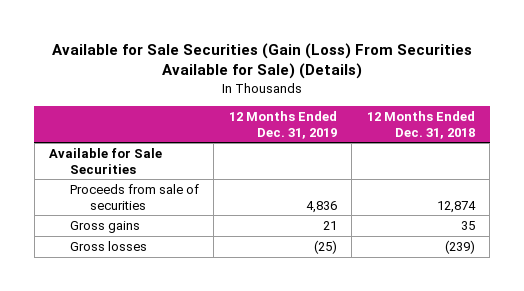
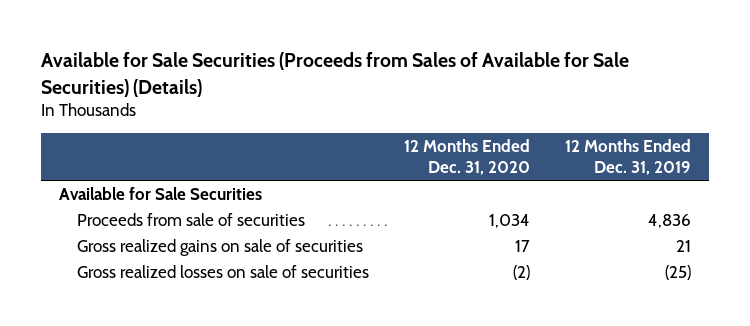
- Available for Sale Securities (Gain (Loss) From Securities Available for Sale) (Details)
+ Available for Sale Securities (Proceeds from Sales of Available for Sale Securities) (Details)
- | 12 Months Ended Dec. 31, 2019 | 12 Months Ended Dec. 31, 2018
+ | 12 Months Ended Dec. 31, 2020 | 12 Months Ended Dec. 31, 2019
- Gross gains | 21 | 35
- Gross losses | (25) | (239)
+ Gross realized gains on sale of securities | 17 | 21
+ Gross realized losses on sale of securities | (2) | (25)

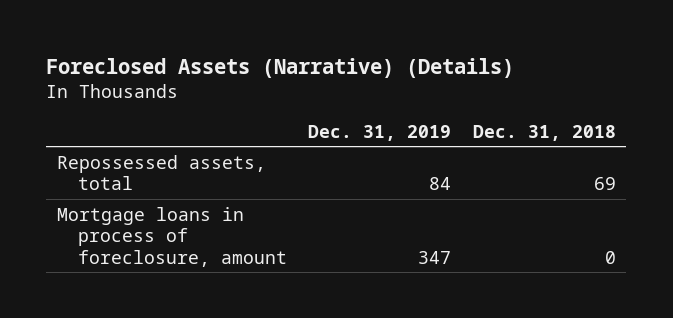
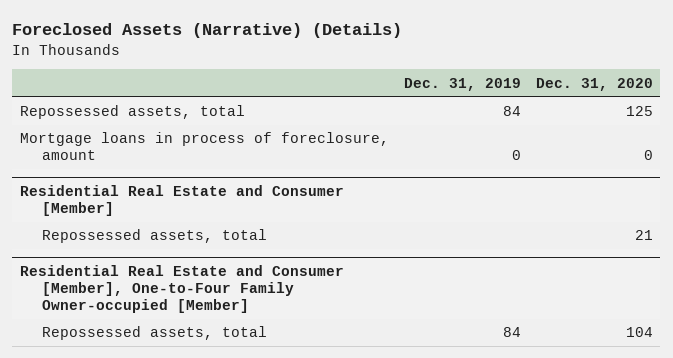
- | Dec. 31, 2019 | Dec. 31, 2018
+ | Dec. 31, 2019 | Dec. 31, 2020
- Mortgage loans in process of foreclosure, amount | 347 | 0
+ Mortgage loans in process of foreclosure, amount | 0 | 0
+ Residential Real Estate and Consumer [Member]
+ Repossessed assets, total | | 21
+ Residential Real Estate and Consumer [Member], One-to-Four Family Owner-occupied [Member]
+ Repossessed assets, total | 84 | 104

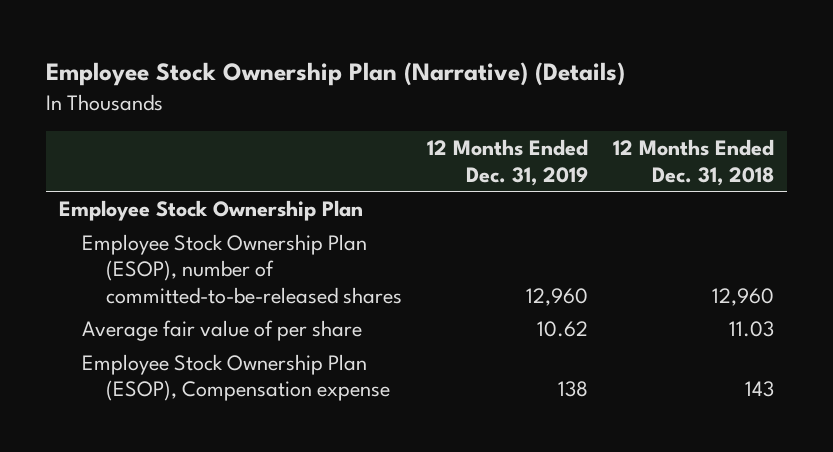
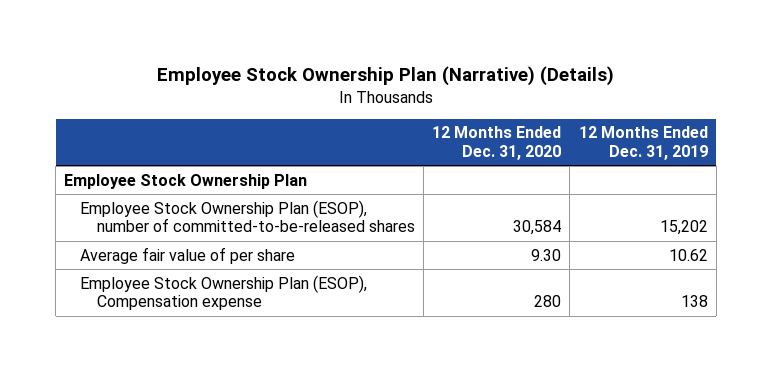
- | 12 Months Ended Dec. 31, 2019 | 12 Months Ended Dec. 31, 2018
+ | 12 Months Ended Dec. 31, 2020 | 12 Months Ended Dec. 31, 2019
- Employee Stock Ownership Plan (ESOP), number of committed-to-be-released shares | 12,960 | 12,960
+ Employee Stock Ownership Plan (ESOP), number of committed-to-be-released shares | 30,584 | 15,202

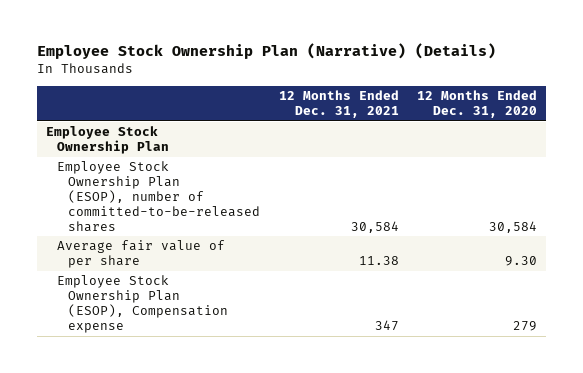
- | 12 Months Ended Dec. 31, 2020 | 12 Months Ended Dec. 31, 2019
+ | 12 Months Ended Dec. 31, 2021 | 12 Months Ended Dec. 31, 2020
- Employee Stock Ownership Plan (ESOP), Compensation expense | 280 | 138
+ Employee Stock Ownership Plan (ESOP), Compensation expense | 347 | 279

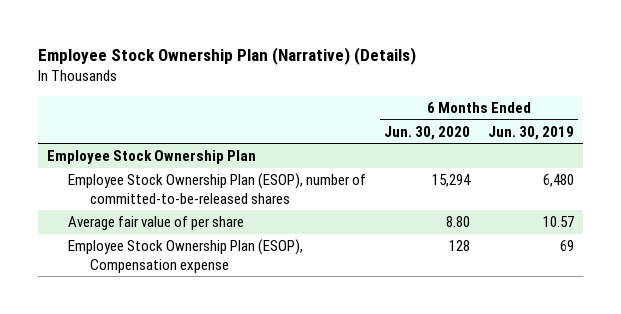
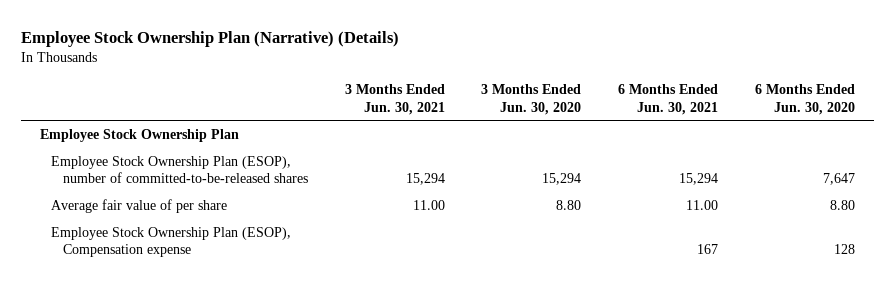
- | 6 Months Ended Jun. 30, 2020 | 6 Months Ended Jun. 30, 2019
+ | 3 Months Ended Jun. 30, 2021 | 3 Months Ended Jun. 30, 2020 | 6 Months Ended Jun. 30, 2021 | 6 Months Ended Jun. 30, 2020
- Employee Stock Ownership Plan (ESOP), number of committed-to-be-released shares | 15,294 | 6,480
+ Employee Stock Ownership Plan (ESOP), number of committed-to-be-released shares | 15,294 | 15,294 | 15,294 | 7,647

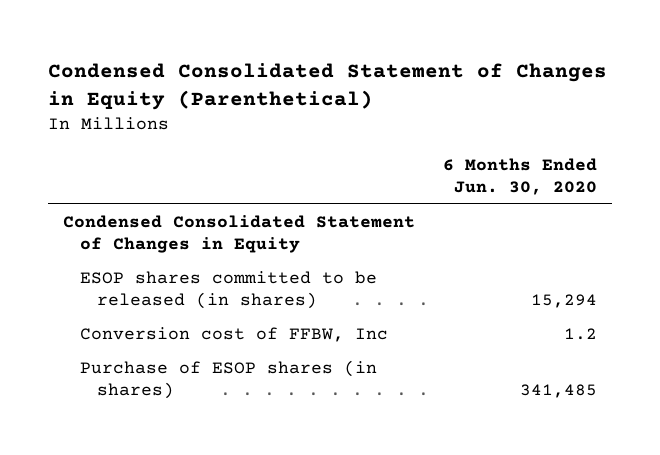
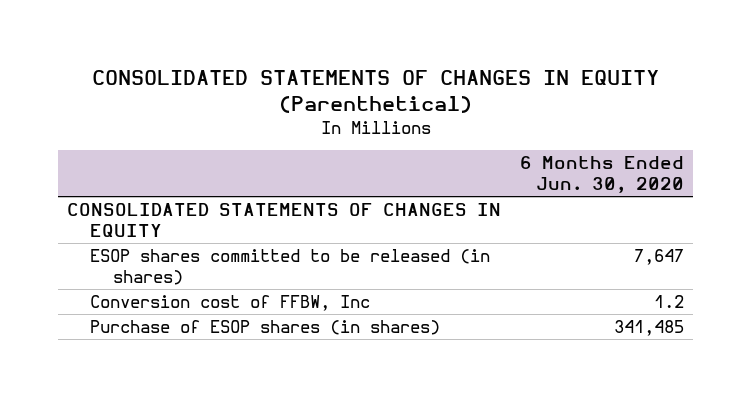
- Condensed Consolidated Statement of Changes in Equity (Parenthetical)
+ CONSOLIDATED STATEMENTS OF CHANGES IN EQUITY (Parenthetical)
- Condensed Consolidated Statement of Changes in Equity
- ESOP shares committed to be released (in shares) | 15,294
+ CONSOLIDATED STATEMENTS OF CHANGES IN EQUITY
+ ESOP shares committed to be released (in shares) | 7,647

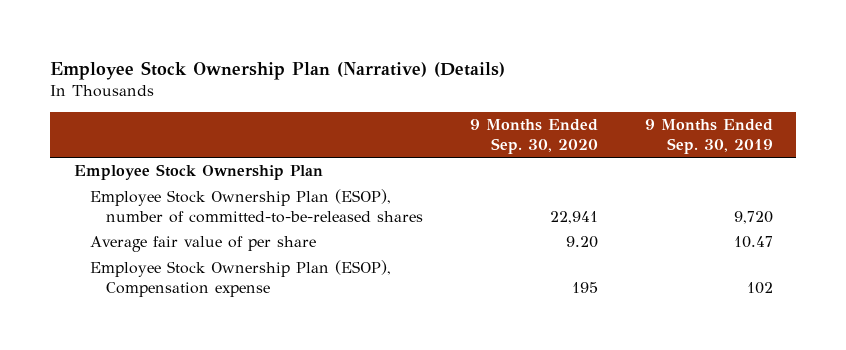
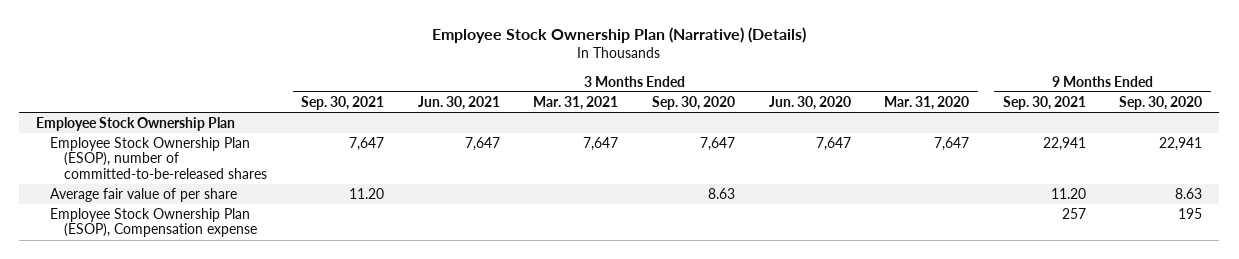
- | 9 Months Ended Sep. 30, 2020 | 9 Months Ended Sep. 30, 2019
+ | 3 Months Ended Sep. 30, 2021 | 3 Months Ended Jun. 30, 2021 | 3 Months Ended Mar. 31, 2021 | 3 Months Ended Sep. 30, 2020 | 3 Months Ended Jun. 30, 2020 | 3 Months Ended Mar. 31, 2020 | 9 Months Ended Sep. 30, 2021 | 9 Months Ended Sep. 30, 2020
- Average fair value of per share | 9.20 | 10.47
+ Average fair value of per share | 11.20 | | | 8.63 | | | 11.20 | 8.63

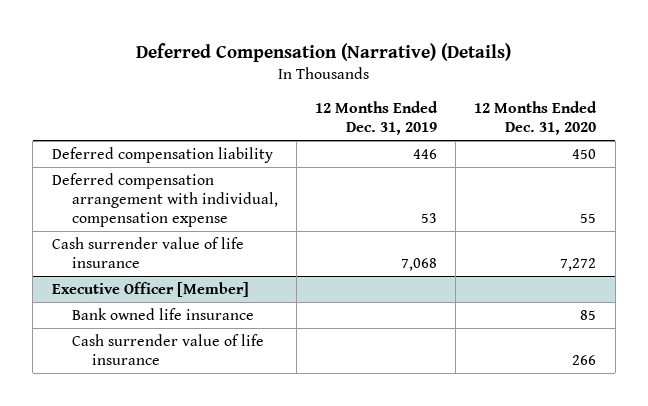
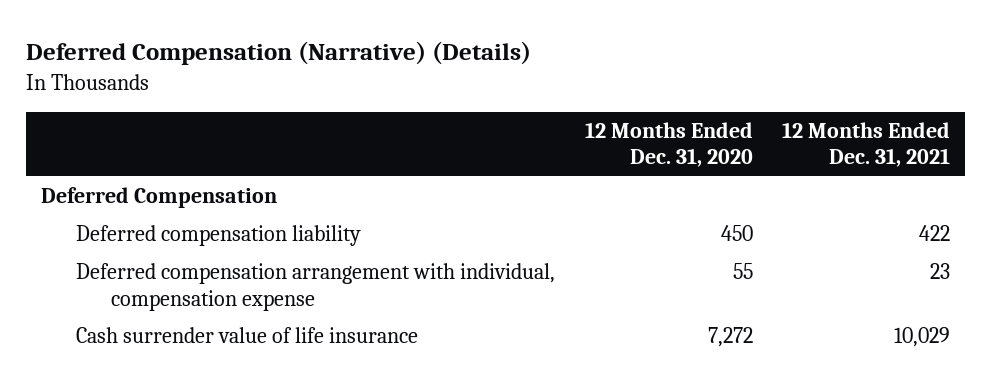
- | 12 Months Ended Dec. 31, 2019 | 12 Months Ended Dec. 31, 2020
+ | 12 Months Ended Dec. 31, 2020 | 12 Months Ended Dec. 31, 2021
+ Deferred Compensation
- Executive Officer [Member]
- Bank owned life insurance | | 85
- Cash surrender value of life insurance | | 266

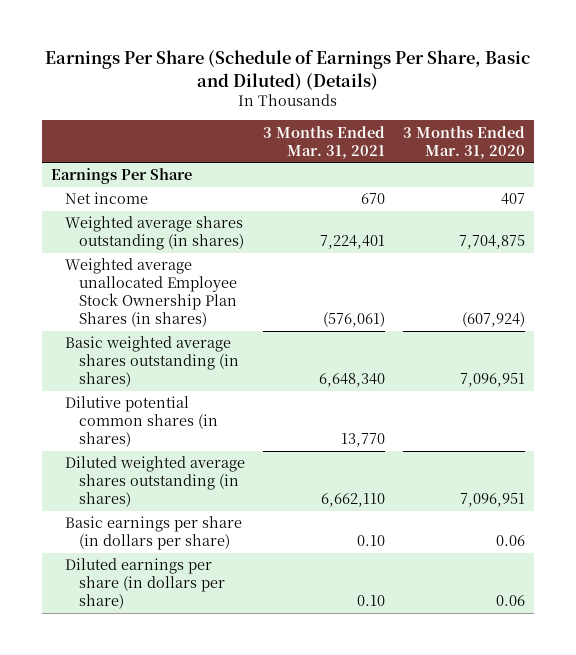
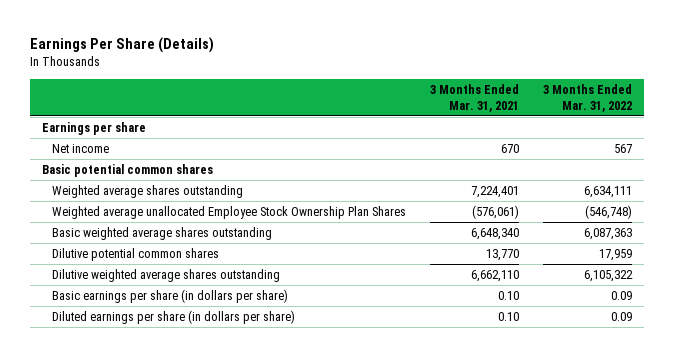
- Earnings Per Share (Schedule of Earnings Per Share, Basic and Diluted) (Details)
+ Earnings Per Share (Details)
- | 3 Months Ended Mar. 31, 2021 | 3 Months Ended Mar. 31, 2020
+ | 3 Months Ended Mar. 31, 2021 | 3 Months Ended Mar. 31, 2022
- Earnings Per Share
+ Earnings per share
- Weighted average shares outstanding (in shares) | 7,224,401 | 7,704,875
- Weighted average unallocated Employee Stock Ownership Plan Shares (in shares) | (576,061) | (607,924)
- Basic weighted average shares outstanding (in shares) | 6,648,340 | 7,096,951
- Dilutive potential common shares (in shares) | 13,770 |
- Diluted weighted average shares outstanding (in shares) | 6,662,110 | 7,096,951
+ Basic potential common shares
+ Weighted average shares outstanding | 7,224,401 | 6,634,111
+ Weighted average unallocated Employee Stock Ownership Plan Shares | (576,061) | (546,748)
+ Basic weighted average shares outstanding | 6,648,340 | 6,087,363
+ Dilutive potential common shares | 13,770 | 17,959
+ Dilutive weighted average shares outstanding | 6,662,110 | 6,105,322

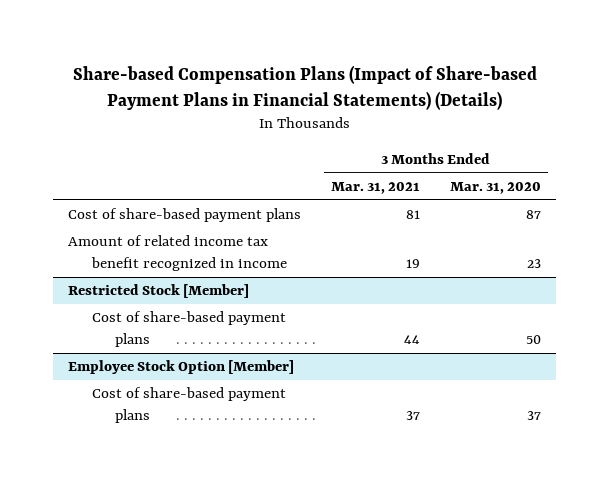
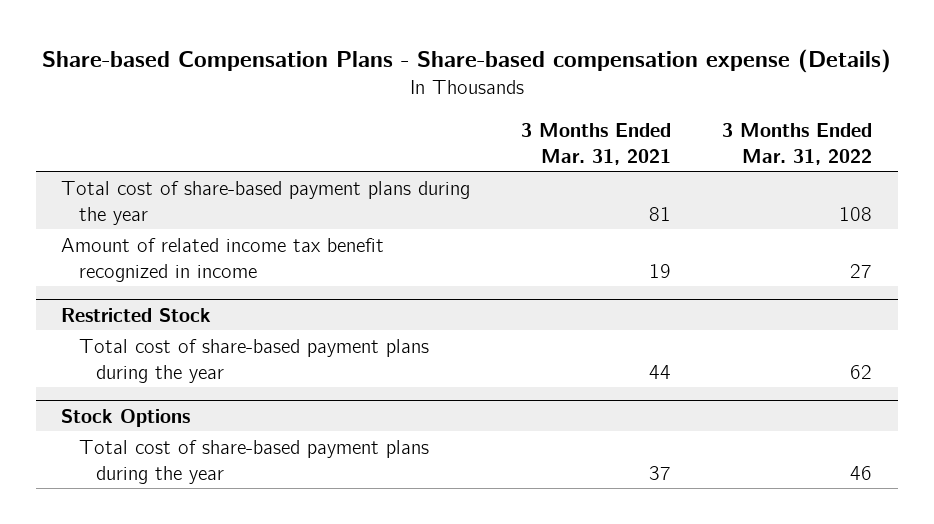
- Share-based Compensation Plans (Impact of Share-based Payment Plans in Financial Statements) (Details)
+ Share-based Compensation Plans - Share-based compensation expense (Details)
- | 3 Months Ended Mar. 31, 2021 | 3 Months Ended Mar. 31, 2020
+ | 3 Months Ended Mar. 31, 2021 | 3 Months Ended Mar. 31, 2022
- Cost of share-based payment plans | 81 | 87
+ Total cost of share-based payment plans during the year | 81 | 108
- Restricted Stock [Member]
- Cost of share-based payment plans | 44 | 50
- Employee Stock Option [Member]
- Cost of share-based payment plans | 37 | 37
+ Restricted Stock
+ Total cost of share-based payment plans during the year | 44 | 62
+ Stock Options
+ Total cost of share-based payment plans during the year | 37 | 46

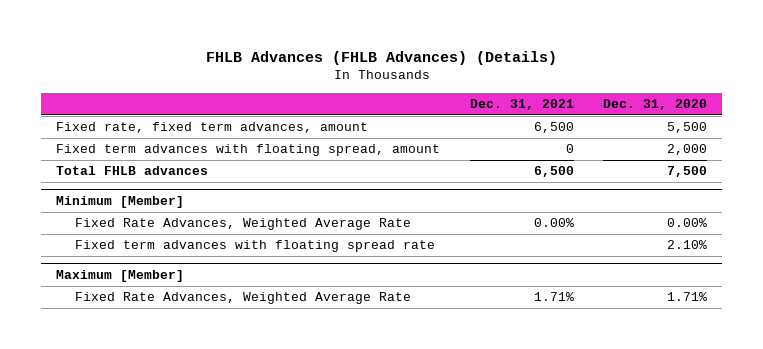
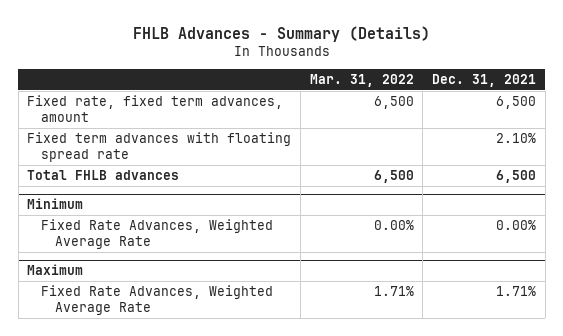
- FHLB Advances (FHLB Advances) (Details)
+ FHLB Advances - Summary (Details)
- | Dec. 31, 2021 | Dec. 31, 2020
+ | Mar. 31, 2022 | Dec. 31, 2021
- Fixed term advances with floating spread, amount | 0 | 2,000
+ Fixed term advances with floating spread rate | | 2.10%
- Minimum [Member]
+ Minimum
- Fixed term advances with floating spread rate | | 2.10%
- Maximum [Member]
+ Maximum

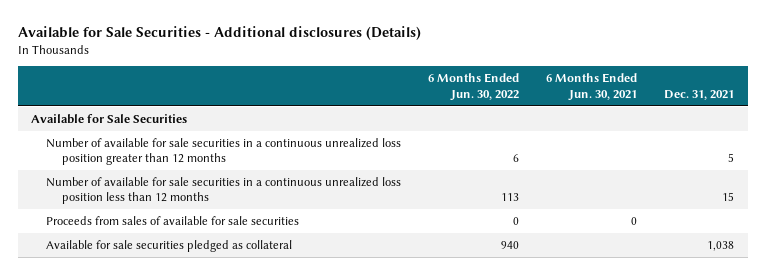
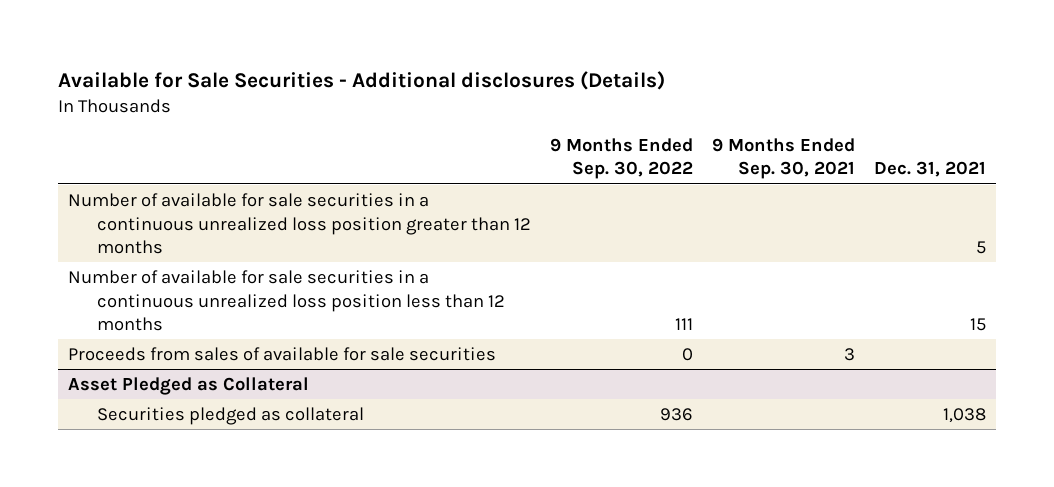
- | 6 Months Ended Jun. 30, 2022 | 6 Months Ended Jun. 30, 2021 | Dec. 31, 2021
+ | 9 Months Ended Sep. 30, 2022 | 9 Months Ended Sep. 30, 2021 | Dec. 31, 2021
- Available for Sale Securities
- Available for sale securities pledged as collateral | 940 | | 1,038
+ Asset Pledged as Collateral
+ Securities pledged as collateral | 936 | | 1,038

